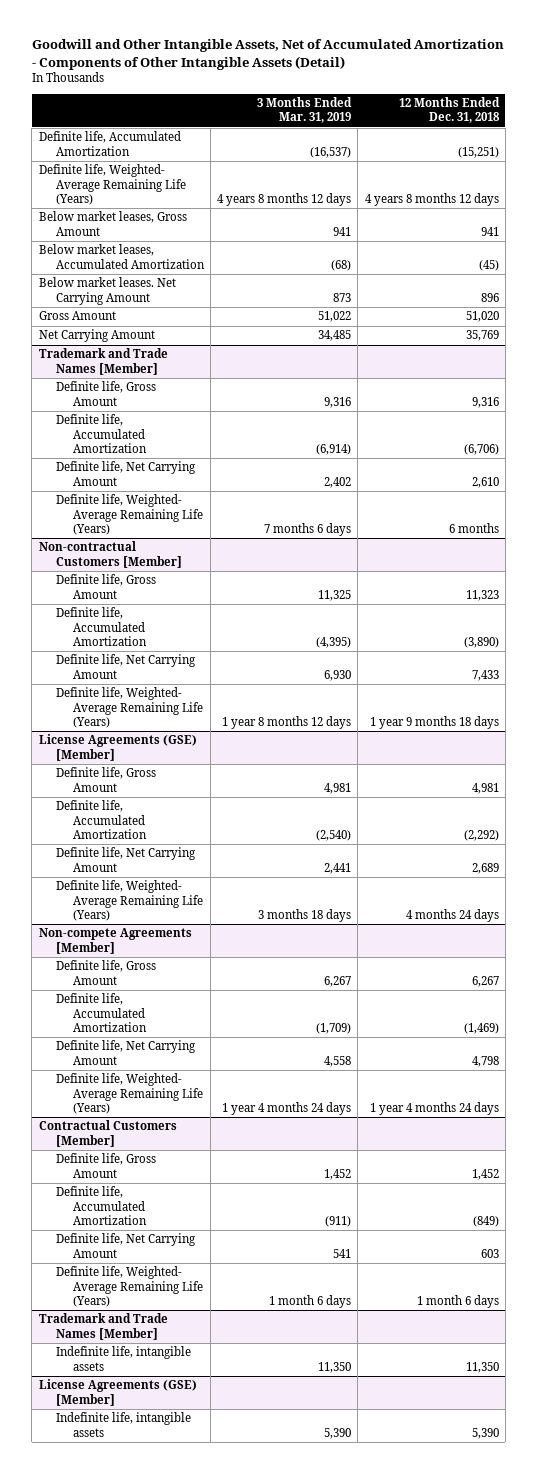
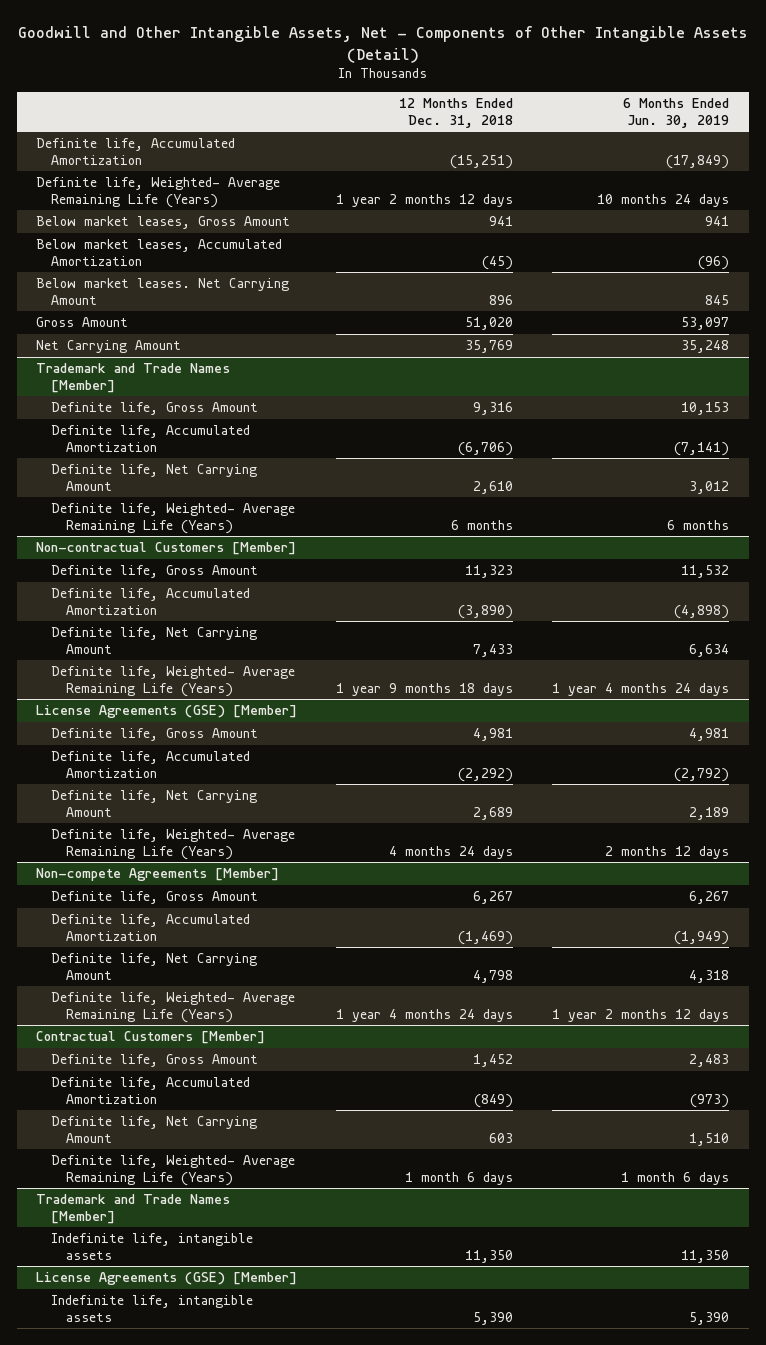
- Goodwill and Other Intangible Assets, Net of Accumulated Amortization - Components of Other Intangible Assets (Detail)
+ Goodwill and Other Intangible Assets, Net - Components of Other Intangible Assets (Detail)
- | 3 Months Ended Mar. 31, 2019 | 12 Months Ended Dec. 31, 2018
+ | 12 Months Ended Dec. 31, 2018 | 6 Months Ended Jun. 30, 2019
- Definite life, Weighted- Average Remaining Life (Years) | 4 years 8 months 12 days | 4 years 8 months 12 days
+ Definite life, Weighted- Average Remaining Life (Years) | 1 year 2 months 12 days | 10 months 24 days

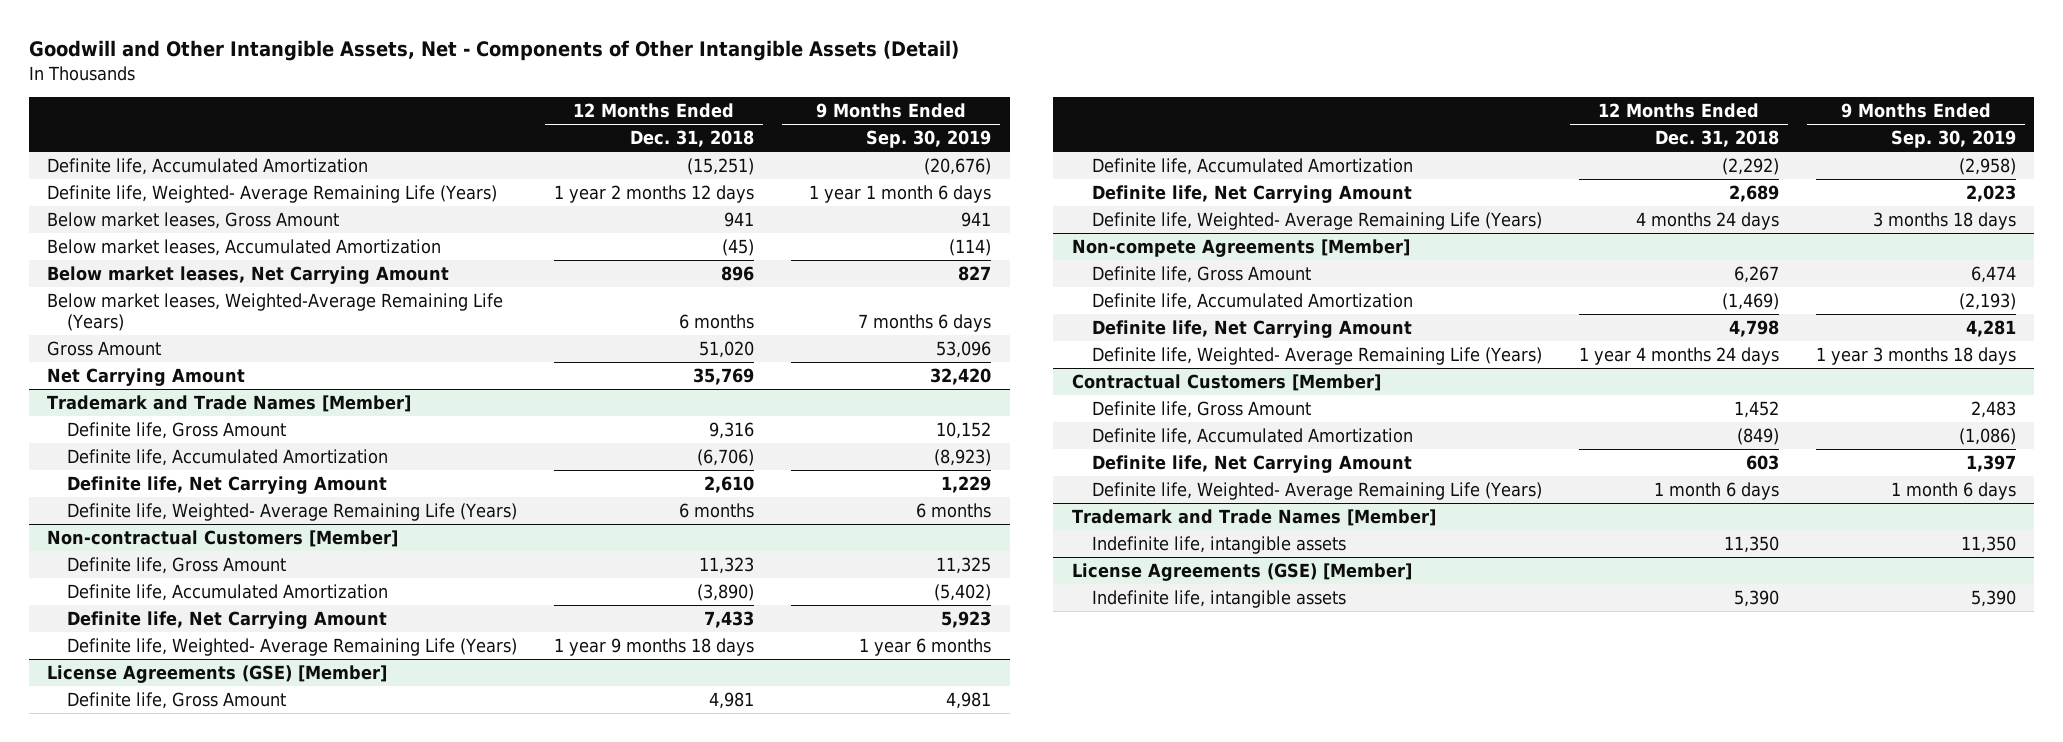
- | 12 Months Ended Dec. 31, 2018 | 6 Months Ended Jun. 30, 2019
+ | 12 Months Ended Dec. 31, 2018 | 9 Months Ended Sep. 30, 2019
- Below market leases. Net Carrying Amount | 896 | 845
+ Below market leases, Net Carrying Amount | 896 | 827
+ Below market leases, Weighted-Average Remaining Life (Years) | 6 months | 7 months 6 days

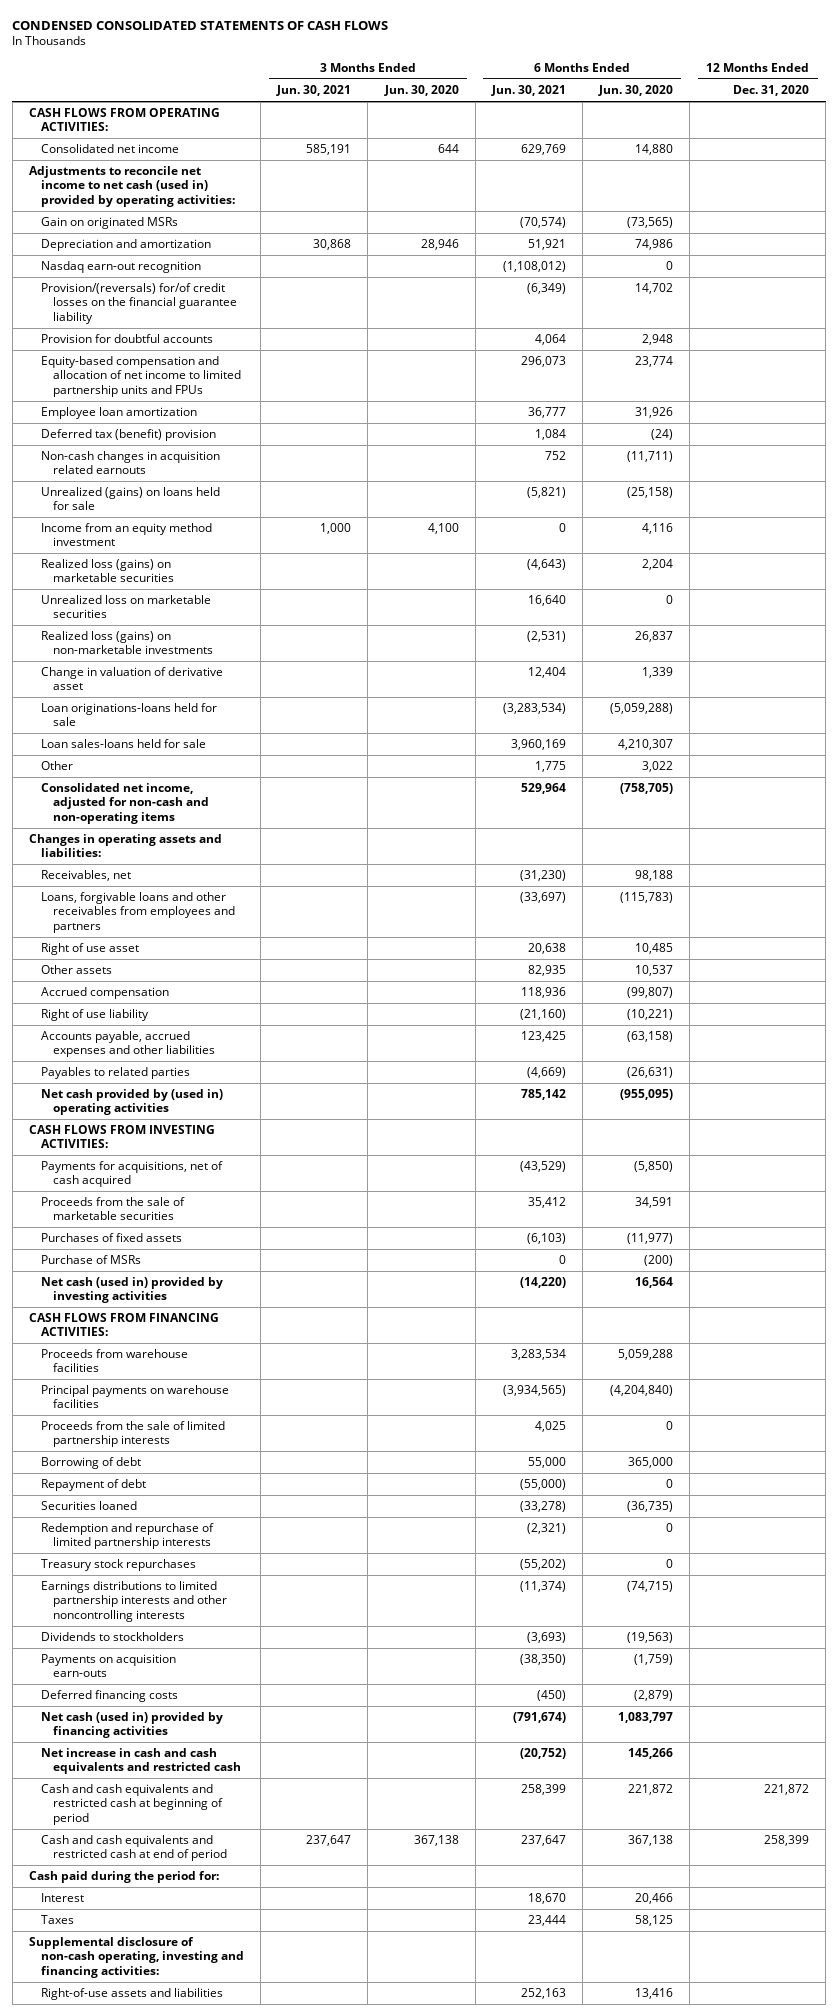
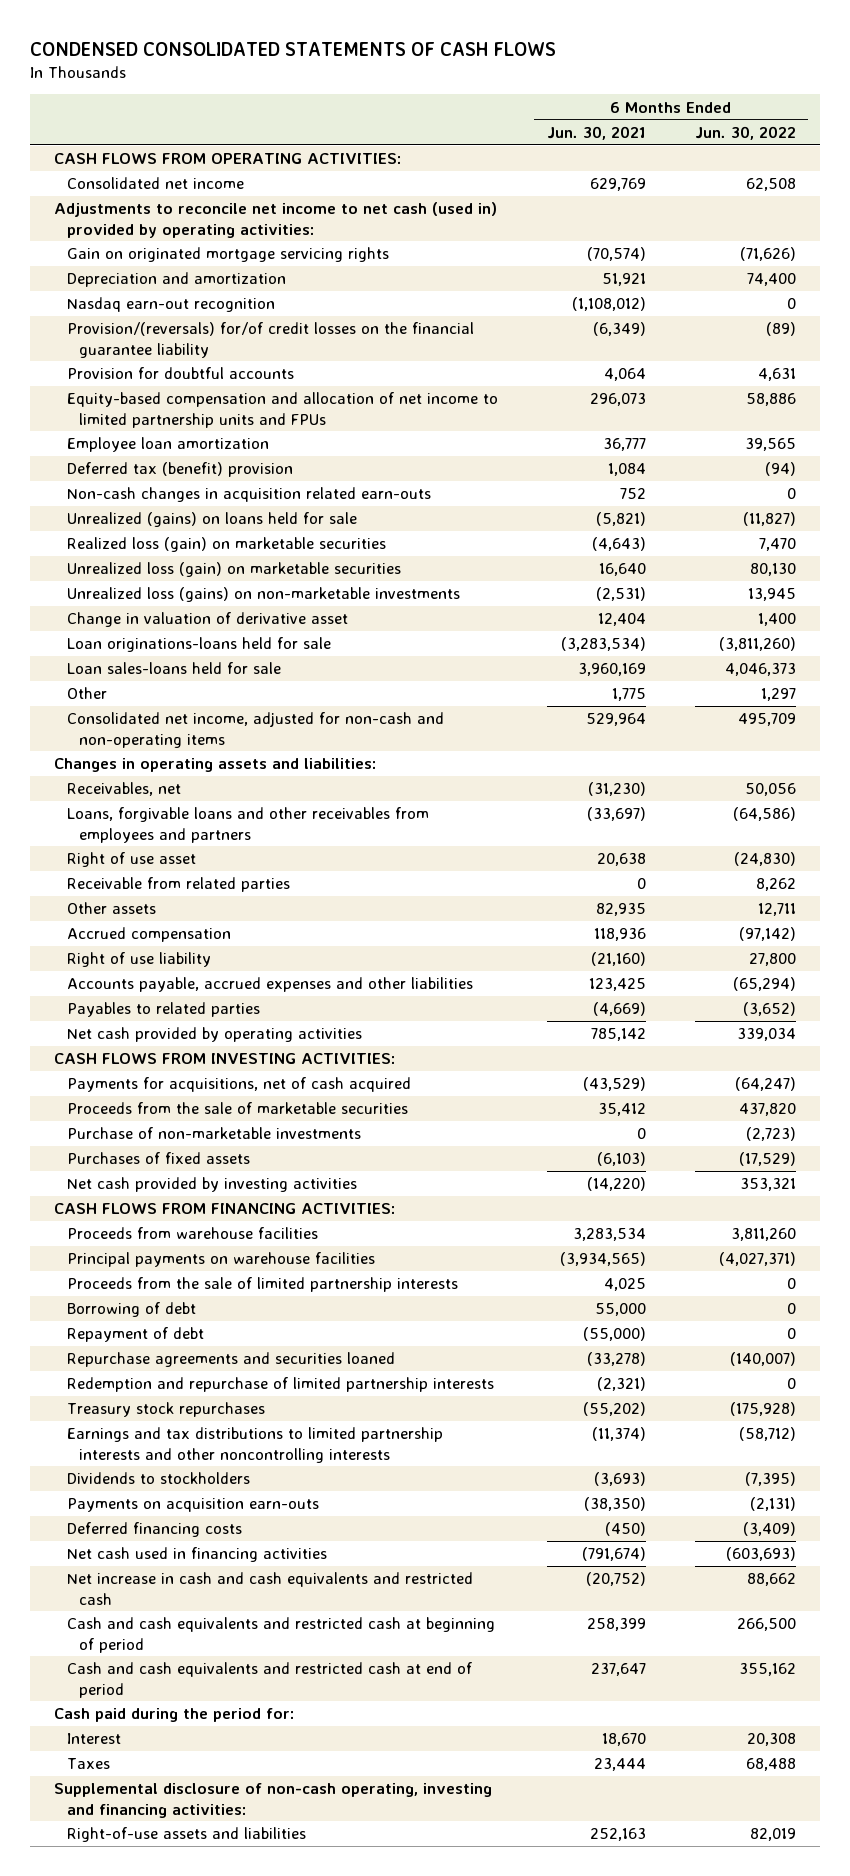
- | 3 Months Ended Jun. 30, 2021 | 3 Months Ended Jun. 30, 2020 | 6 Months Ended Jun. 30, 2021 | 6 Months Ended Jun. 30, 2020 | 12 Months Ended Dec. 31, 2020
+ | 6 Months Ended Jun. 30, 2021 | 6 Months Ended Jun. 30, 2022
- Gain on originated MSRs | | | (70,574) | (73,565) |
+ Gain on originated mortgage servicing rights | (70,574) | (71,626)
- Non-cash changes in acquisition related earnouts | | | 752 | (11,711) |
+ Non-cash changes in acquisition related earn-outs | 752 | 0
- Income from an equity method investment | 1,000 | 4,100 | 0 | 4,116 |
- Realized loss (gains) on marketable securities | | | (4,643) | 2,204 |
- Unrealized loss on marketable securities | | | 16,640 | 0 |
- Realized loss (gains) on non-marketable investments | | | (2,531) | 26,837 |
+ Realized loss (gain) on marketable securities | (4,643) | 7,470
+ Unrealized loss (gain) on marketable securities | 16,640 | 80,130
+ Unrealized loss (gains) on non-marketable investments | (2,531) | 13,945
+ Receivable from related parties | 0 | 8,262
- Net cash provided by (used in) operating activities | | | 785,142 | (955,095) |
+ Net cash provided by operating activities | 785,142 | 339,034
+ Purchase of non-marketable investments | 0 | (2,723)
- Purchase of MSRs | | | 0 | (200) |
- Net cash (used in) provided by investing activities | | | (14,220) | 16,564 |
+ Net cash provided by investing activities | (14,220) | 353,321
- Securities loaned | | | (33,278) | (36,735) |
+ Repurchase agreements and securities loaned | (33,278) | (140,007)
- Earnings distributions to limited partnership interests and other noncontrolling interests | | | (11,374) | (74,715) |
+ Earnings and tax distributions to limited partnership interests and other noncontrolling interests | (11,374) | (58,712)
- Net cash (used in) provided by financing activities | | | (791,674) | 1,083,797 |
+ Net cash used in financing activities | (791,674) | (603,693)

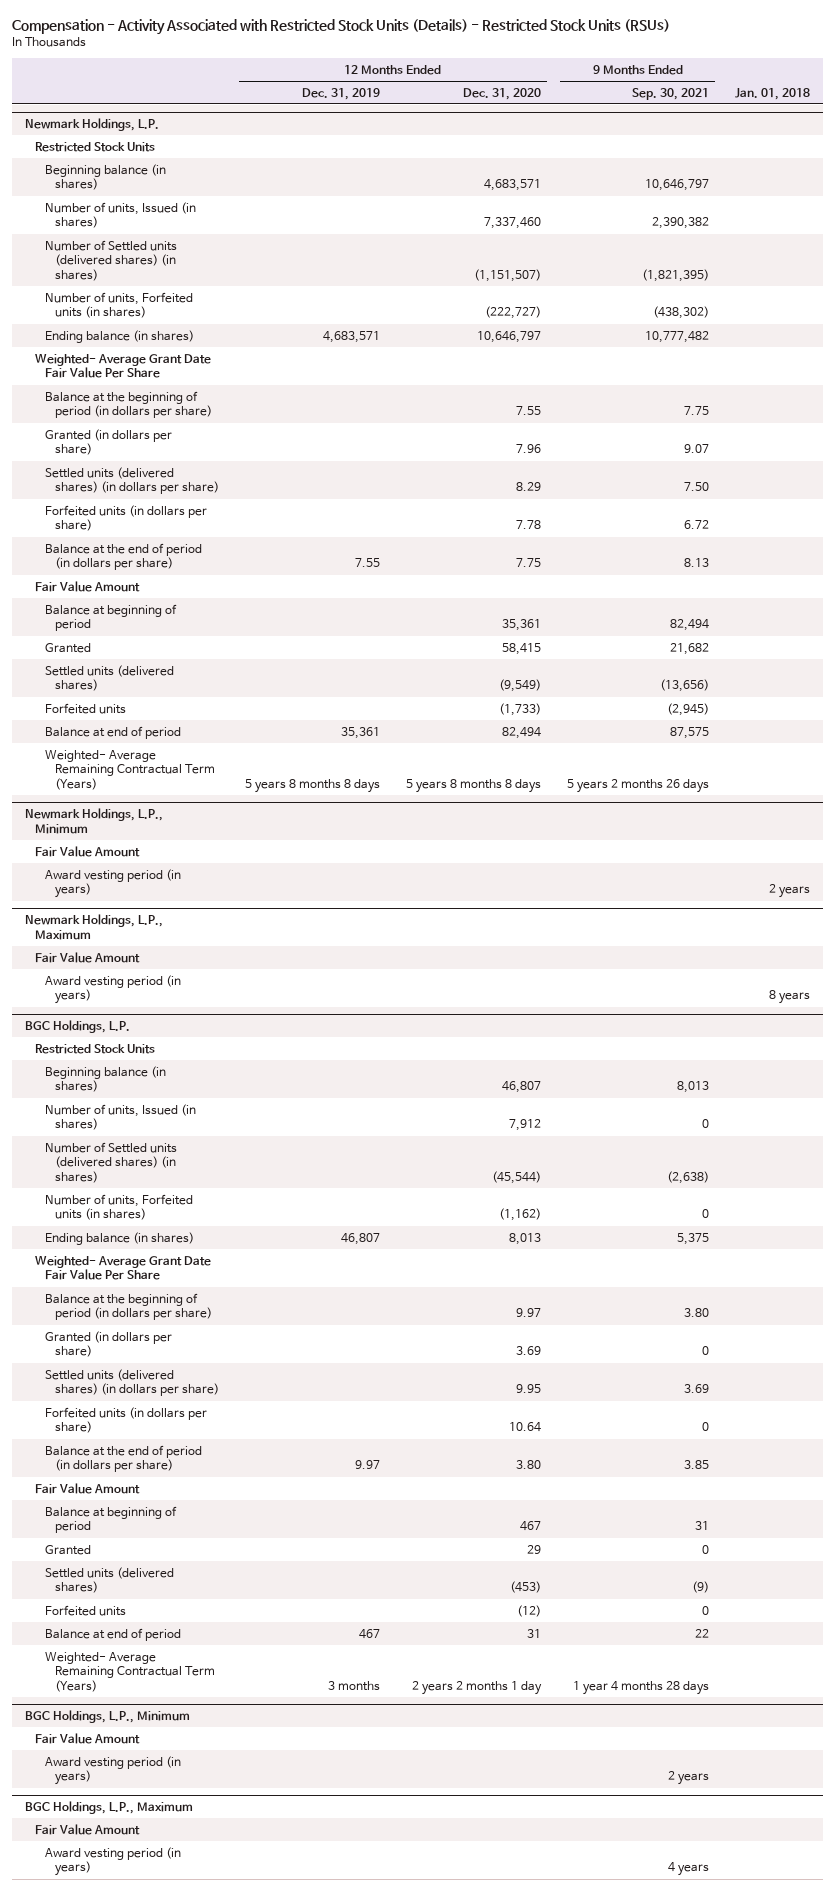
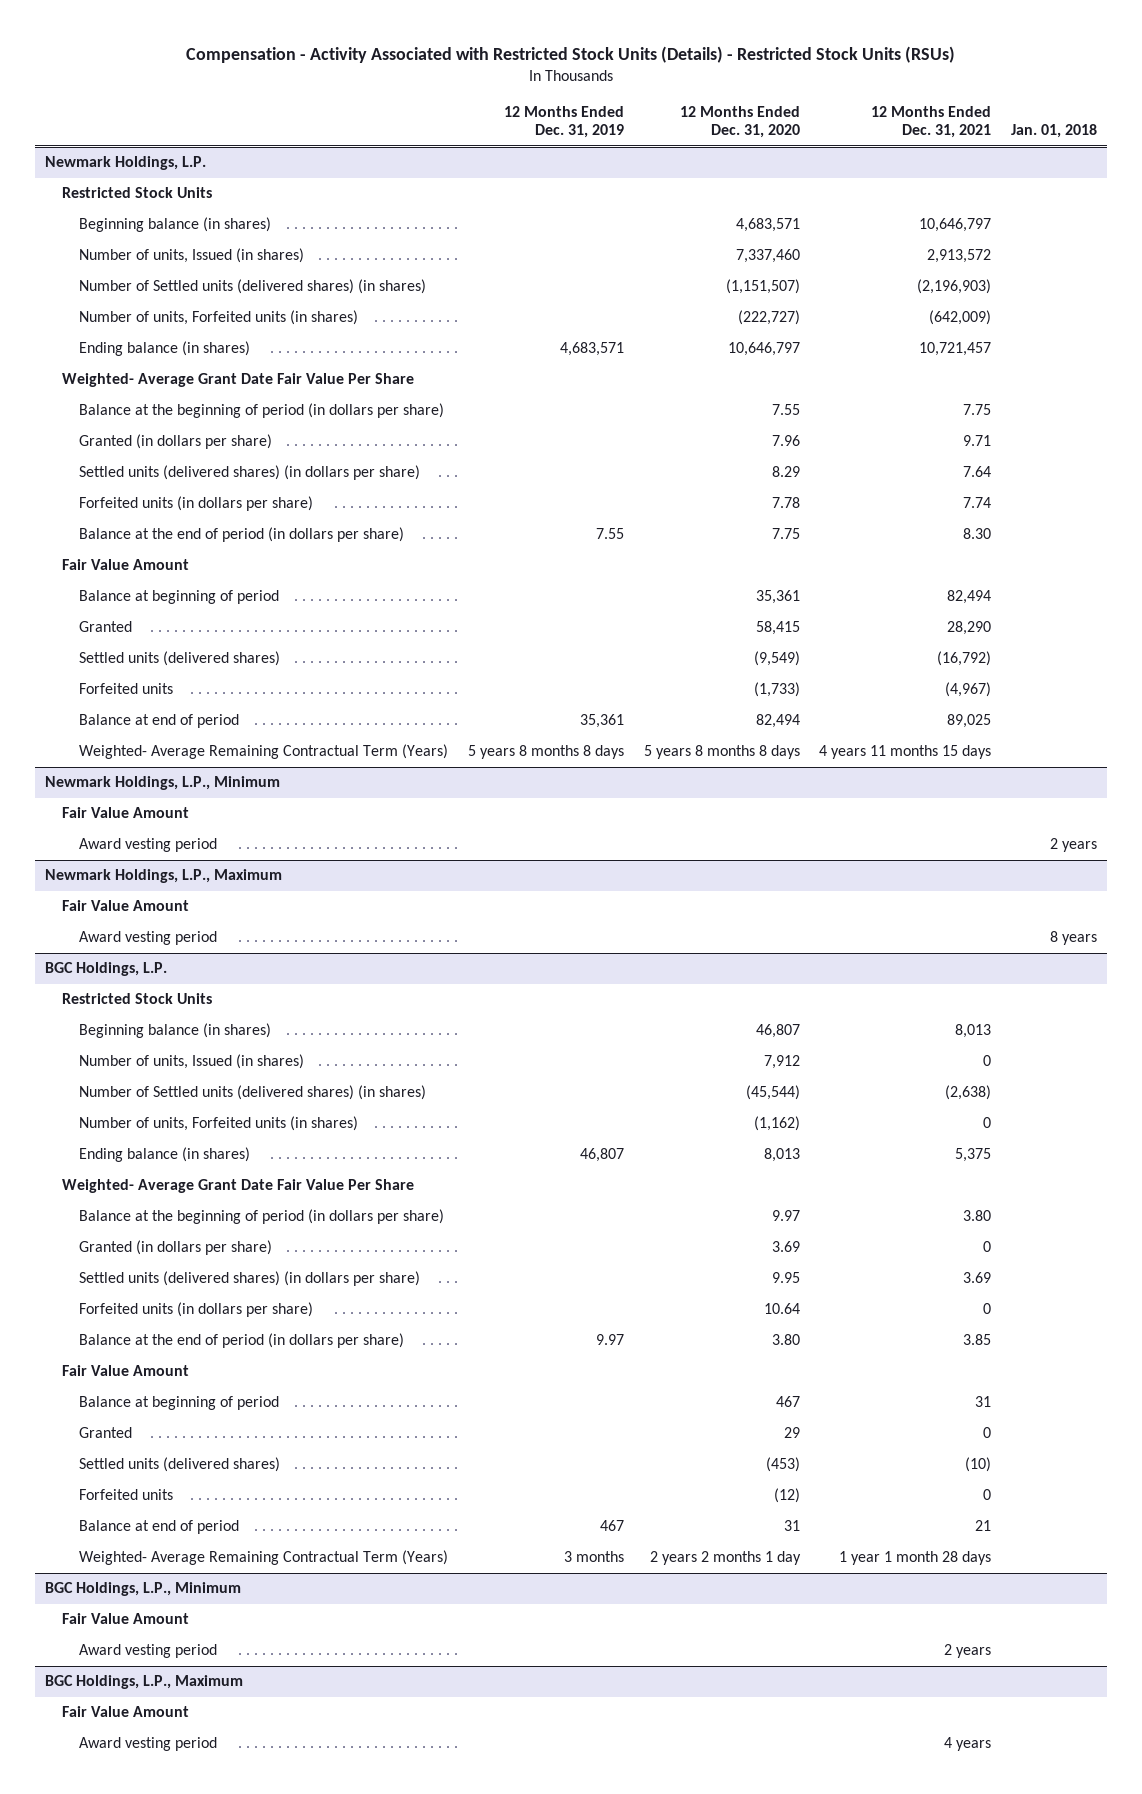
- | 12 Months Ended Dec. 31, 2019 | 12 Months Ended Dec. 31, 2020 | 9 Months Ended Sep. 30, 2021 | Jan. 01, 2018
+ | 12 Months Ended Dec. 31, 2019 | 12 Months Ended Dec. 31, 2020 | 12 Months Ended Dec. 31, 2021 | Jan. 01, 2018
@ Newmark Holdings, L.P., Minimum
- Award vesting period (in years) | | | | 2 years
+ Award vesting period | | | | 2 years
@ Newmark Holdings, L.P., Maximum
- Award vesting period (in years) | | | | 8 years
+ Award vesting period | | | | 8 years
@ BGC Holdings, L.P., Minimum
- Award vesting period (in years) | | | 2 years |
+ Award vesting period | | | 2 years |
@ BGC Holdings, L.P., Maximum
- Award vesting period (in years) | | | 4 years |
+ Award vesting period | | | 4 years |

